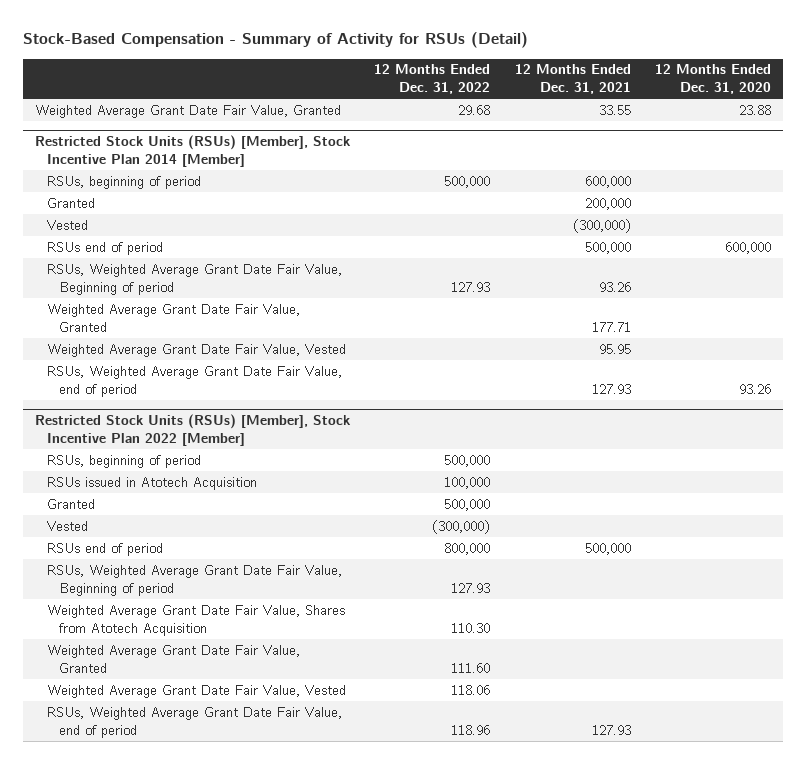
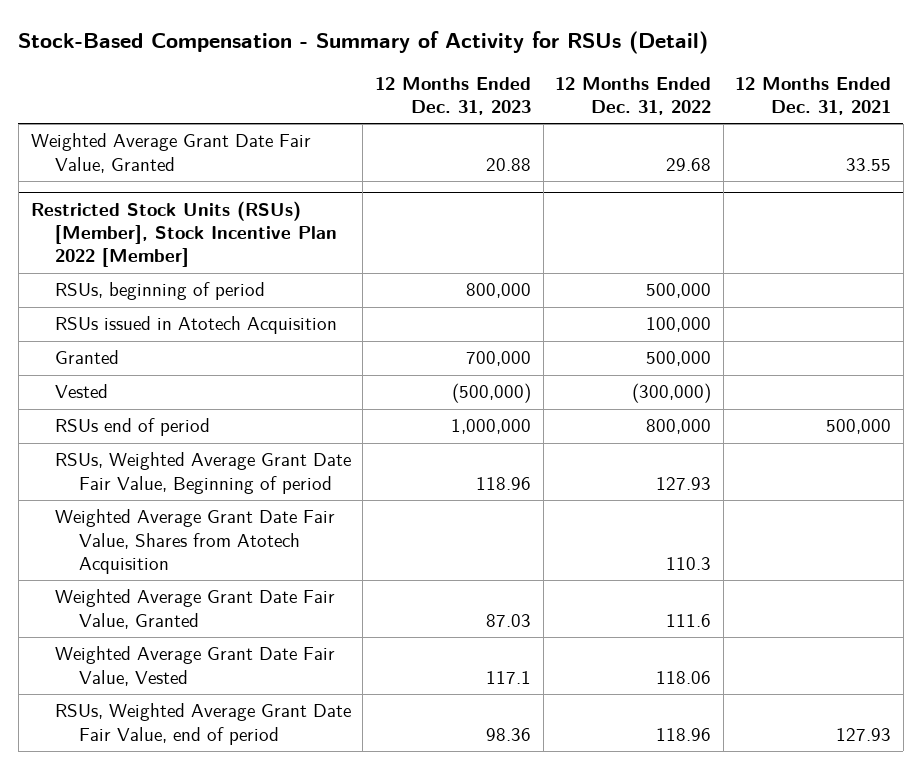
- | 12 Months Ended Dec. 31, 2022 | 12 Months Ended Dec. 31, 2021 | 12 Months Ended Dec. 31, 2020
+ | 12 Months Ended Dec. 31, 2023 | 12 Months Ended Dec. 31, 2022 | 12 Months Ended Dec. 31, 2021
- Restricted Stock Units (RSUs) [Member], Stock Incentive Plan 2014 [Member]
- RSUs, beginning of period | 500,000 | 600,000 |
- Granted | | 200,000 |
- Vested | | (300,000) |
- RSUs end of period | | 500,000 | 600,000
- RSUs, Weighted Average Grant Date Fair Value, Beginning of period | 127.93 | 93.26 |
- Weighted Average Grant Date Fair Value, Granted | | 177.71 |
- Weighted Average Grant Date Fair Value, Vested | | 95.95 |
- RSUs, Weighted Average Grant Date Fair Value, end of period | | 127.93 | 93.26
@ Restricted Stock Units (RSUs) [Member], Stock Incentive Plan 2022 [Member]
- Weighted Average Grant Date Fair Value, Shares from Atotech Acquisition | 110.30 | |
- Weighted Average Grant Date Fair Value, Granted | 111.60 | |
+ Weighted Average Grant Date Fair Value, Shares from Atotech Acquisition | | 110.3 |
+ Weighted Average Grant Date Fair Value, Granted | 87.03 | 111.6 |

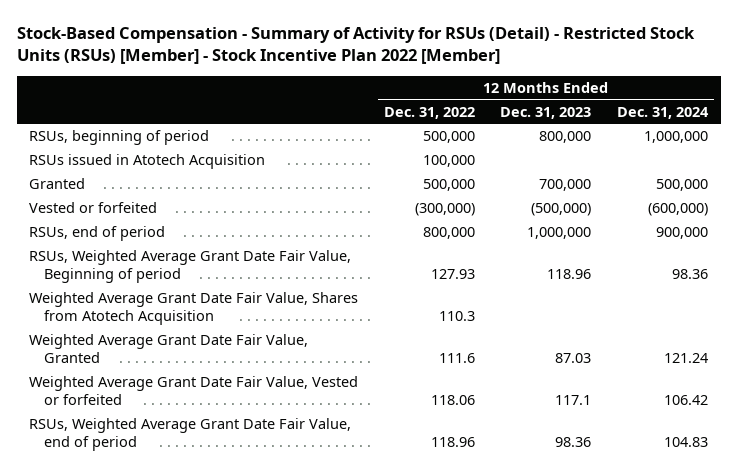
- Stock-Based Compensation - Summary of Activity for RSUs (Detail)
+ Stock-Based Compensation - Summary of Activity for RSUs (Detail) - Restricted Stock Units (RSUs) [Member] - Stock Incentive Plan 2022 [Member]
- | 12 Months Ended Dec. 31, 2023 | 12 Months Ended Dec. 31, 2022 | 12 Months Ended Dec. 31, 2021
+ | 12 Months Ended Dec. 31, 2022 | 12 Months Ended Dec. 31, 2023 | 12 Months Ended Dec. 31, 2024
- Weighted Average Grant Date Fair Value, Granted | 20.88 | 29.68 | 33.55
- Restricted Stock Units (RSUs) [Member], Stock Incentive Plan 2022 [Member]
- Vested | (500,000) | (300,000) |
- RSUs end of period | 1,000,000 | 800,000 | 500,000
+ Vested or forfeited | (300,000) | (500,000) | (600,000)
+ RSUs, end of period | 800,000 | 1,000,000 | 900,000
- Weighted Average Grant Date Fair Value, Vested | 117.1 | 118.06 |
+ Weighted Average Grant Date Fair Value, Vested or forfeited | 118.06 | 117.1 | 106.42

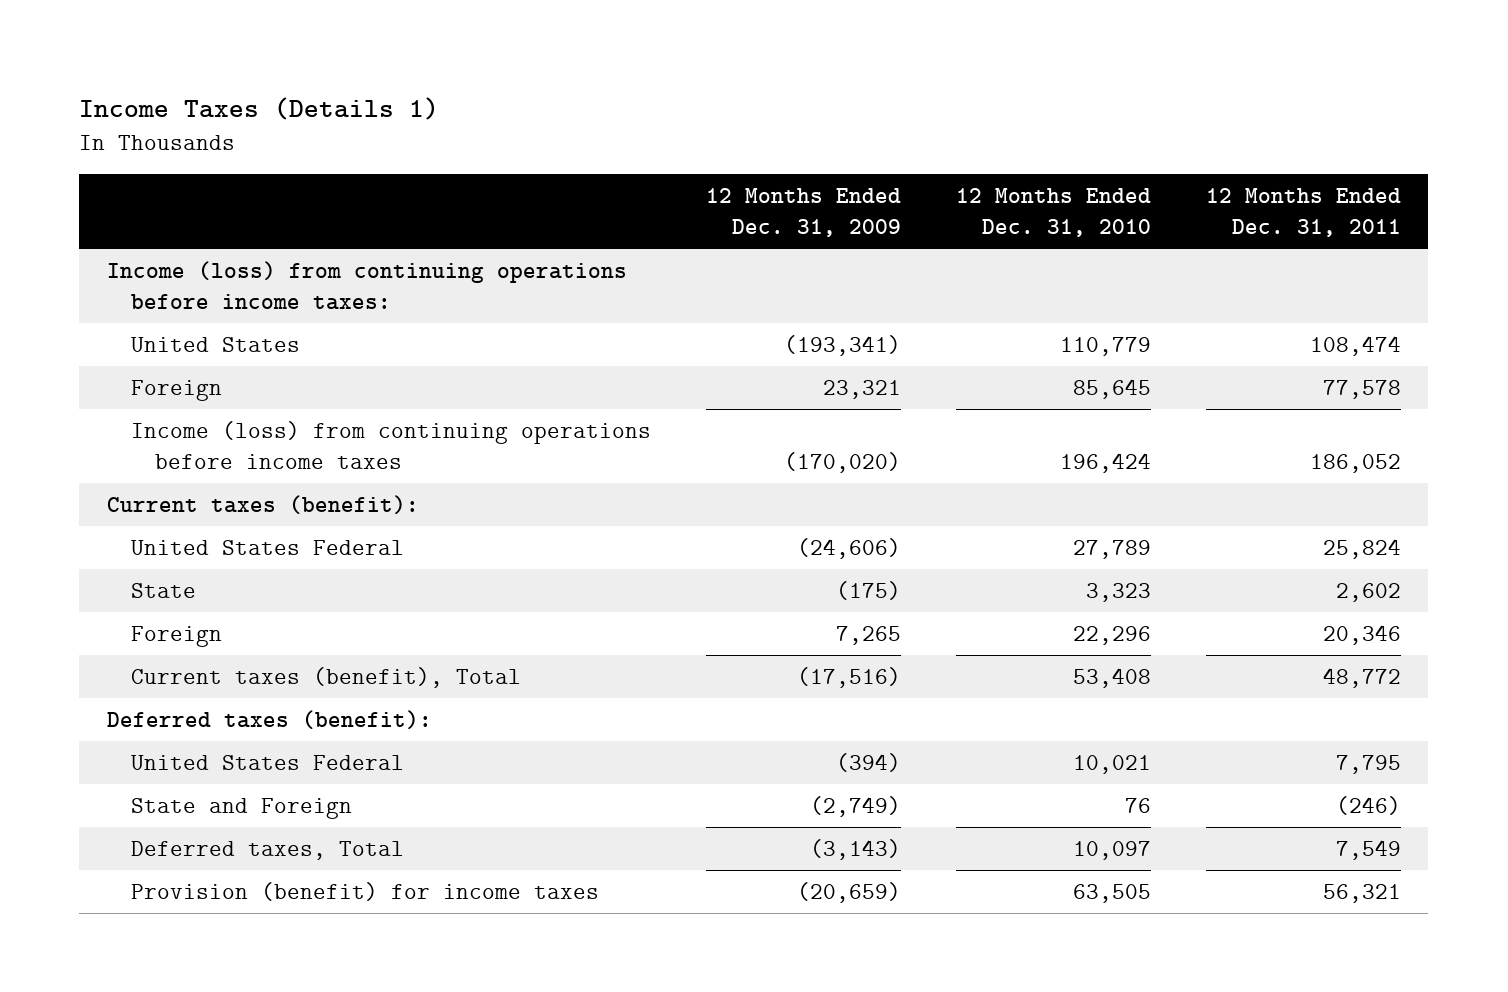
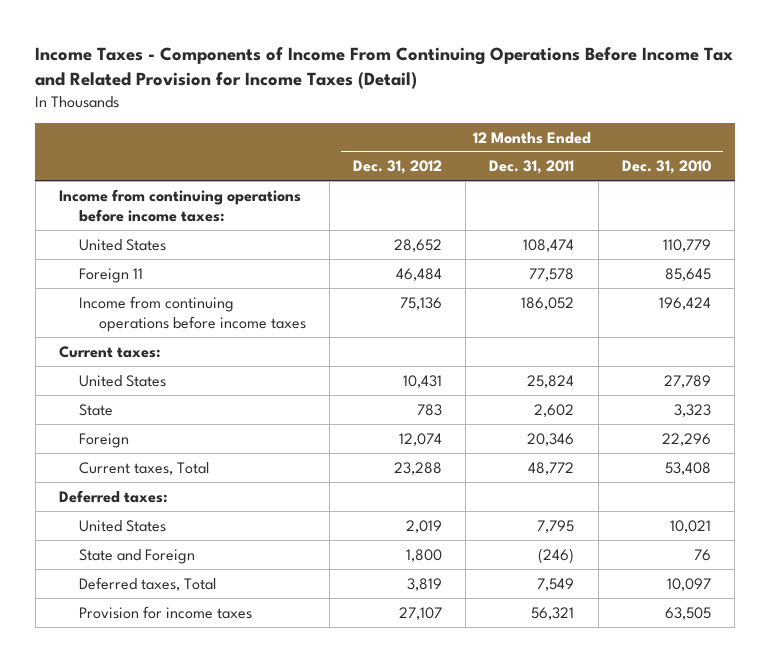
- Income Taxes (Details 1)
+ Income Taxes - Components of Income From Continuing Operations Before Income Tax and Related Provision for Income Taxes (Detail)
- | 12 Months Ended Dec. 31, 2009 | 12 Months Ended Dec. 31, 2010 | 12 Months Ended Dec. 31, 2011
+ | 12 Months Ended Dec. 31, 2012 | 12 Months Ended Dec. 31, 2011 | 12 Months Ended Dec. 31, 2010
- Income (loss) from continuing operations before income taxes:
+ Income from continuing operations before income taxes:
- Foreign | 23,321 | 85,645 | 77,578
- Income (loss) from continuing operations before income taxes | (170,020) | 196,424 | 186,052
- Current taxes (benefit):
- United States Federal | (24,606) | 27,789 | 25,824
+ Foreign 11 | 46,484 | 77,578 | 85,645
+ Income from continuing operations before income taxes | 75,136 | 186,052 | 196,424
+ Current taxes:
+ United States | 10,431 | 25,824 | 27,789
- Current taxes (benefit), Total | (17,516) | 53,408 | 48,772
- Deferred taxes (benefit):
- United States Federal | (394) | 10,021 | 7,795
+ Current taxes, Total | 23,288 | 48,772 | 53,408
+ Deferred taxes:
+ United States | 2,019 | 7,795 | 10,021
- Provision (benefit) for income taxes | (20,659) | 63,505 | 56,321
+ Provision for income taxes | 27,107 | 56,321 | 63,505

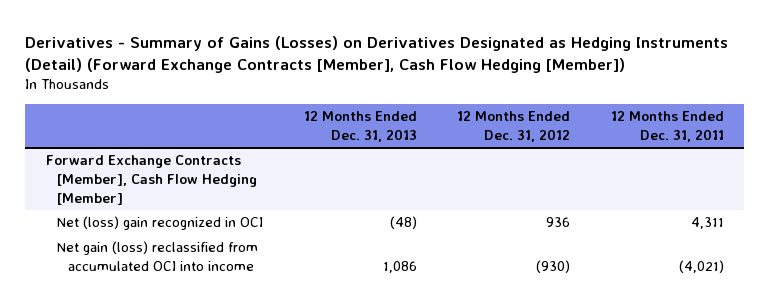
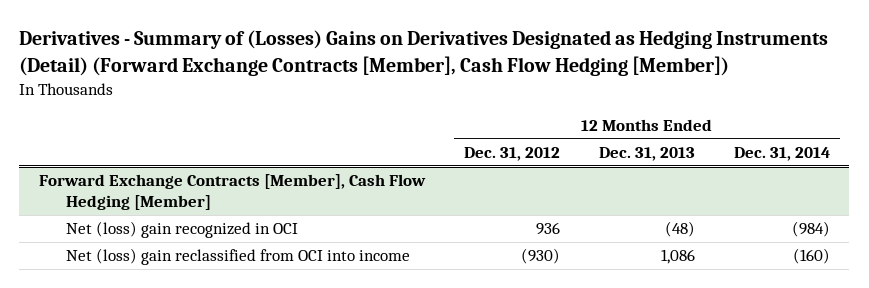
- Derivatives - Summary of Gains (Losses) on Derivatives Designated as Hedging Instruments (Detail) (Forward Exchange Contracts [Member], Cash Flow Hedging [Member])
+ Derivatives - Summary of (Losses) Gains on Derivatives Designated as Hedging Instruments (Detail) (Forward Exchange Contracts [Member], Cash Flow Hedging [Member])
- | 12 Months Ended Dec. 31, 2013 | 12 Months Ended Dec. 31, 2012 | 12 Months Ended Dec. 31, 2011
+ | 12 Months Ended Dec. 31, 2012 | 12 Months Ended Dec. 31, 2013 | 12 Months Ended Dec. 31, 2014
@ Forward Exchange Contracts [Member], Cash Flow Hedging [Member]
- Net gain (loss) reclassified from accumulated OCI into income | 1,086 | (930) | (4,021)
+ Net (loss) gain reclassified from OCI into income | (930) | 1,086 | (160)

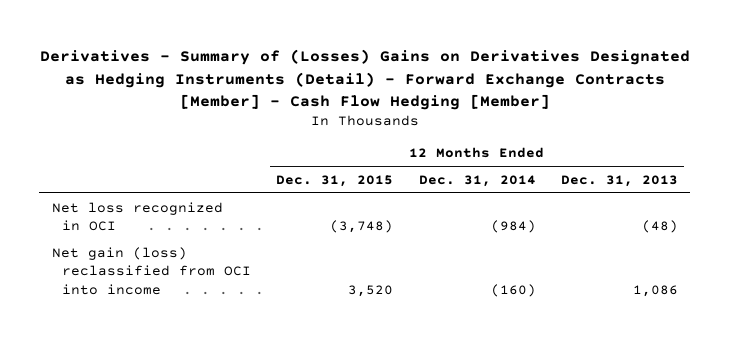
- Derivatives - Summary of (Losses) Gains on Derivatives Designated as Hedging Instruments (Detail) (Forward Exchange Contracts [Member], Cash Flow Hedging [Member])
+ Derivatives - Summary of (Losses) Gains on Derivatives Designated as Hedging Instruments (Detail) - Forward Exchange Contracts [Member] - Cash Flow Hedging [Member]
- | 12 Months Ended Dec. 31, 2012 | 12 Months Ended Dec. 31, 2013 | 12 Months Ended Dec. 31, 2014
+ | 12 Months Ended Dec. 31, 2015 | 12 Months Ended Dec. 31, 2014 | 12 Months Ended Dec. 31, 2013
- Forward Exchange Contracts [Member], Cash Flow Hedging [Member]
- Net (loss) gain recognized in OCI | 936 | (48) | (984)
- Net (loss) gain reclassified from OCI into income | (930) | 1,086 | (160)
+ Net loss recognized in OCI | (3,748) | (984) | (48)
+ Net gain (loss) reclassified from OCI into income | 3,520 | (160) | 1,086

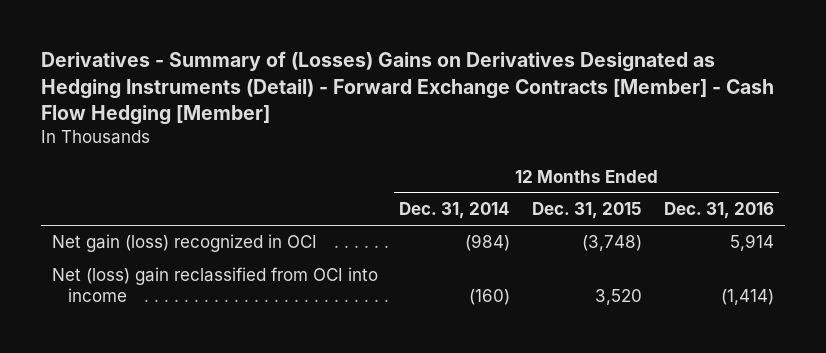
- | 12 Months Ended Dec. 31, 2015 | 12 Months Ended Dec. 31, 2014 | 12 Months Ended Dec. 31, 2013
+ | 12 Months Ended Dec. 31, 2014 | 12 Months Ended Dec. 31, 2015 | 12 Months Ended Dec. 31, 2016
- Net loss recognized in OCI | (3,748) | (984) | (48)
- Net gain (loss) reclassified from OCI into income | 3,520 | (160) | 1,086
+ Net gain (loss) recognized in OCI | (984) | (3,748) | 5,914
+ Net (loss) gain reclassified from OCI into income | (160) | 3,520 | (1,414)

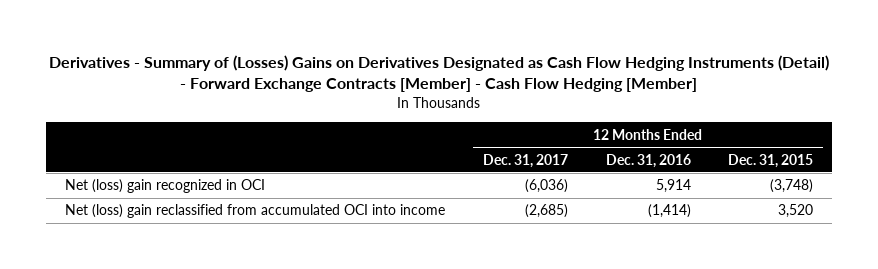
- Derivatives - Summary of (Losses) Gains on Derivatives Designated as Hedging Instruments (Detail) - Forward Exchange Contracts [Member] - Cash Flow Hedging [Member]
+ Derivatives - Summary of (Losses) Gains on Derivatives Designated as Cash Flow Hedging Instruments (Detail) - Forward Exchange Contracts [Member] - Cash Flow Hedging [Member]
- | 12 Months Ended Dec. 31, 2014 | 12 Months Ended Dec. 31, 2015 | 12 Months Ended Dec. 31, 2016
+ | 12 Months Ended Dec. 31, 2017 | 12 Months Ended Dec. 31, 2016 | 12 Months Ended Dec. 31, 2015
- Net gain (loss) recognized in OCI | (984) | (3,748) | 5,914
- Net (loss) gain reclassified from OCI into income | (160) | 3,520 | (1,414)
+ Net (loss) gain recognized in OCI | (6,036) | 5,914 | (3,748)
+ Net (loss) gain reclassified from accumulated OCI into income | (2,685) | (1,414) | 3,520

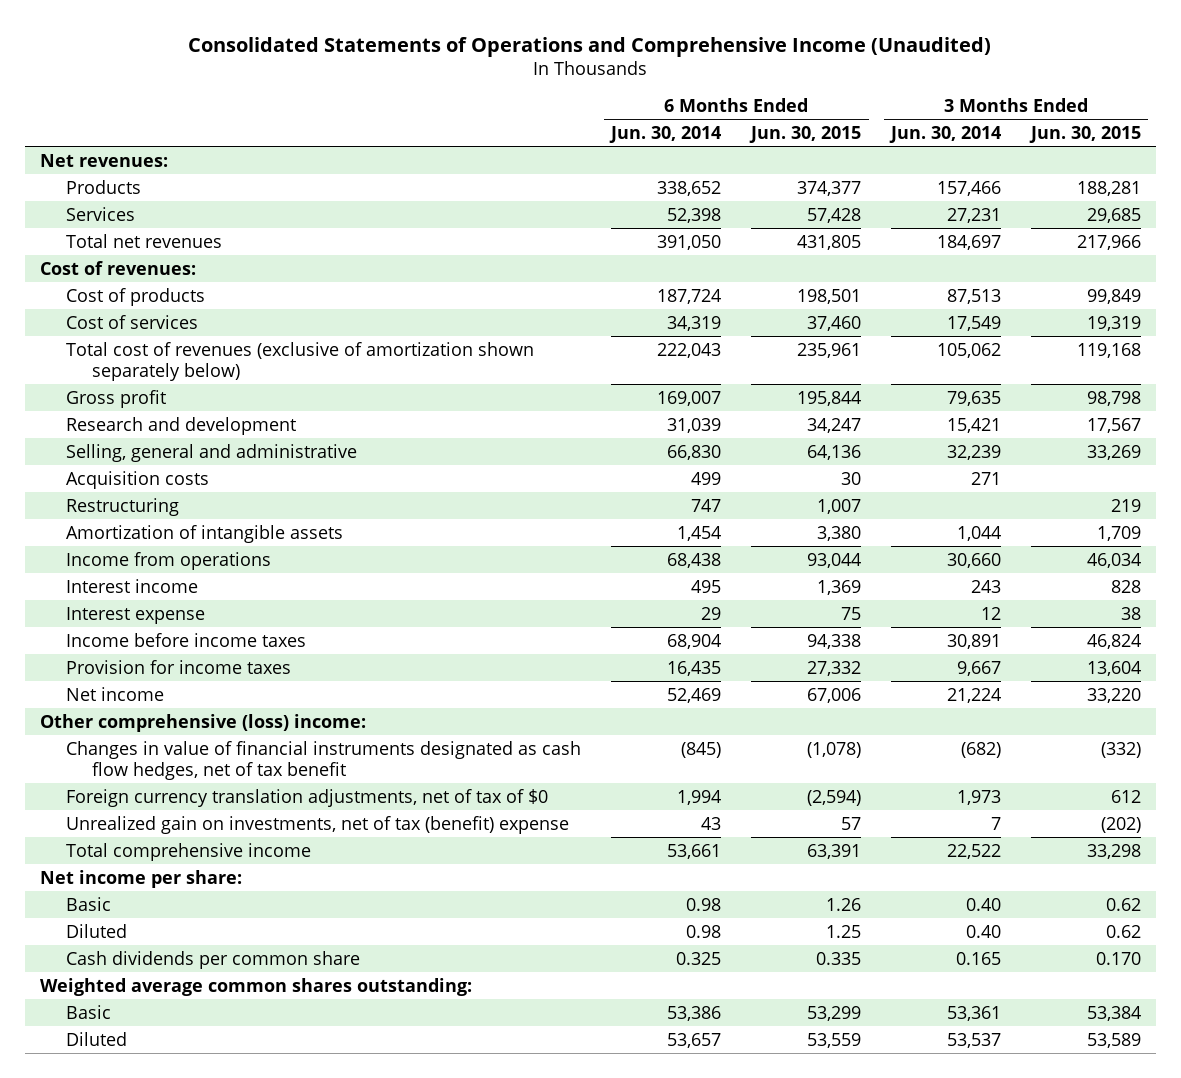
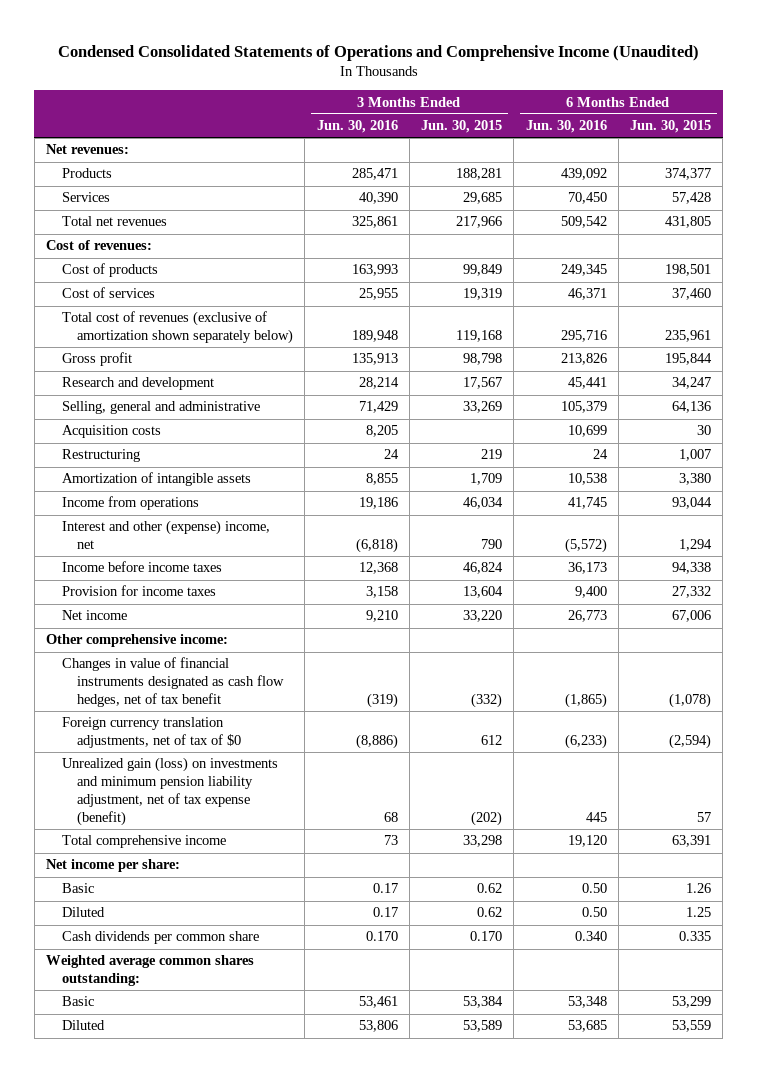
- Consolidated Statements of Operations and Comprehensive Income (Unaudited)
+ Condensed Consolidated Statements of Operations and Comprehensive Income (Unaudited)
- | 6 Months Ended Jun. 30, 2014 | 6 Months Ended Jun. 30, 2015 | 3 Months Ended Jun. 30, 2014 | 3 Months Ended Jun. 30, 2015
+ | 3 Months Ended Jun. 30, 2016 | 3 Months Ended Jun. 30, 2015 | 6 Months Ended Jun. 30, 2016 | 6 Months Ended Jun. 30, 2015
- Interest income | 495 | 1,369 | 243 | 828
- Interest expense | 29 | 75 | 12 | 38
+ Interest and other (expense) income, net | (6,818) | 790 | (5,572) | 1,294
- Other comprehensive (loss) income:
+ Other comprehensive income:
- Unrealized gain on investments, net of tax (benefit) expense | 43 | 57 | 7 | (202)
+ Unrealized gain (loss) on investments and minimum pension liability adjustment, net of tax expense (benefit) | 68 | (202) | 445 | 57

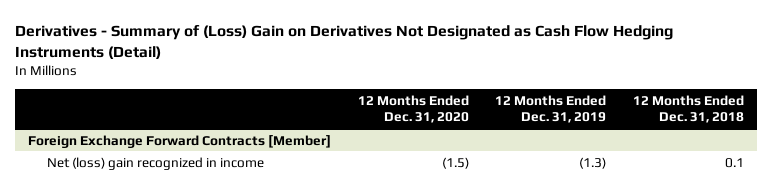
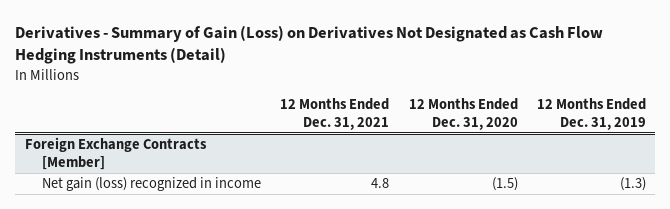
- Derivatives - Summary of (Loss) Gain on Derivatives Not Designated as Cash Flow Hedging Instruments (Detail)
+ Derivatives - Summary of Gain (Loss) on Derivatives Not Designated as Cash Flow Hedging Instruments (Detail)
- | 12 Months Ended Dec. 31, 2020 | 12 Months Ended Dec. 31, 2019 | 12 Months Ended Dec. 31, 2018
+ | 12 Months Ended Dec. 31, 2021 | 12 Months Ended Dec. 31, 2020 | 12 Months Ended Dec. 31, 2019
- Foreign Exchange Forward Contracts [Member]
- Net (loss) gain recognized in income | (1.5) | (1.3) | 0.1
+ Foreign Exchange Contracts [Member]
+ Net gain (loss) recognized in income | 4.8 | (1.5) | (1.3)

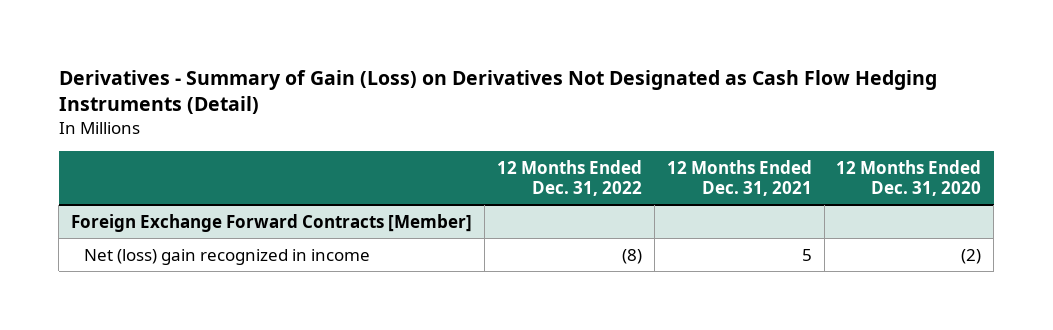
- | 12 Months Ended Dec. 31, 2021 | 12 Months Ended Dec. 31, 2020 | 12 Months Ended Dec. 31, 2019
+ | 12 Months Ended Dec. 31, 2022 | 12 Months Ended Dec. 31, 2021 | 12 Months Ended Dec. 31, 2020
- Foreign Exchange Contracts [Member]
- Net gain (loss) recognized in income | 4.8 | (1.5) | (1.3)
+ Foreign Exchange Forward Contracts [Member]
+ Net (loss) gain recognized in income | (8) | 5 | (2)

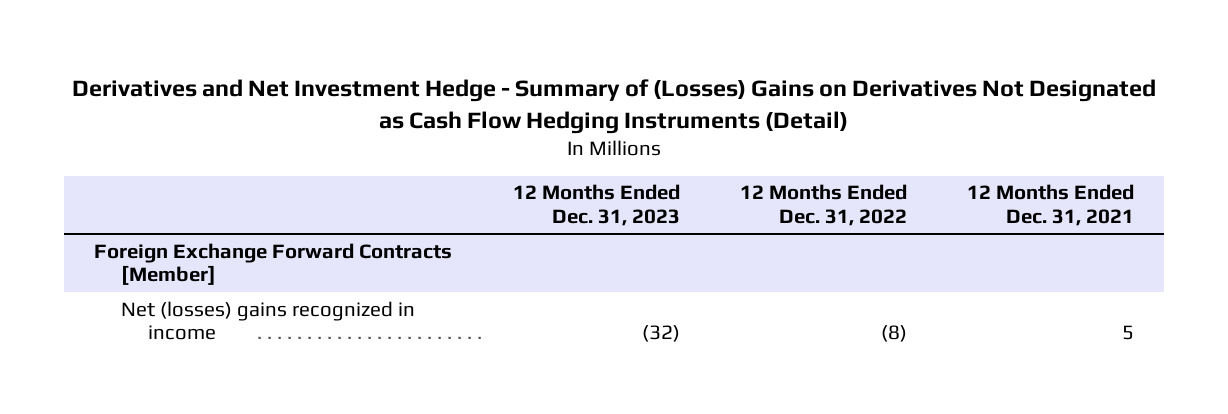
- Derivatives - Summary of Gain (Loss) on Derivatives Not Designated as Cash Flow Hedging Instruments (Detail)
+ Derivatives and Net Investment Hedge - Summary of (Losses) Gains on Derivatives Not Designated as Cash Flow Hedging Instruments (Detail)
- | 12 Months Ended Dec. 31, 2022 | 12 Months Ended Dec. 31, 2021 | 12 Months Ended Dec. 31, 2020
+ | 12 Months Ended Dec. 31, 2023 | 12 Months Ended Dec. 31, 2022 | 12 Months Ended Dec. 31, 2021
@ Foreign Exchange Forward Contracts [Member]
- Net (loss) gain recognized in income | (8) | 5 | (2)
+ Net (losses) gains recognized in income | (32) | (8) | 5

